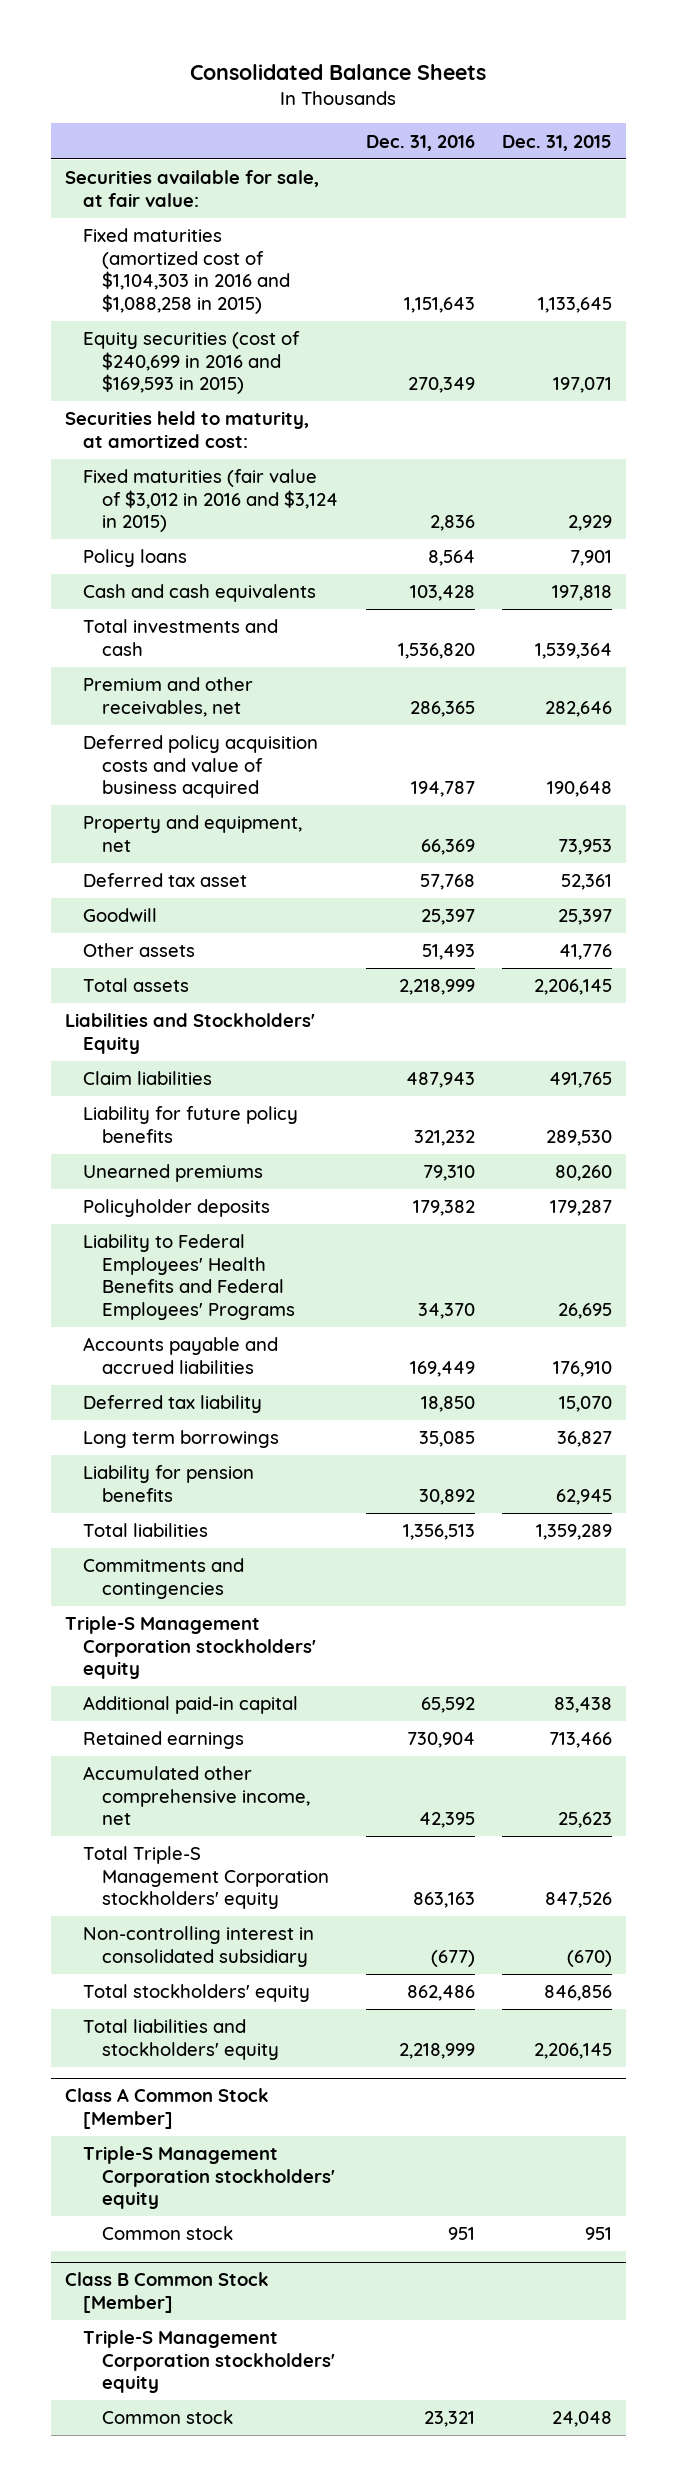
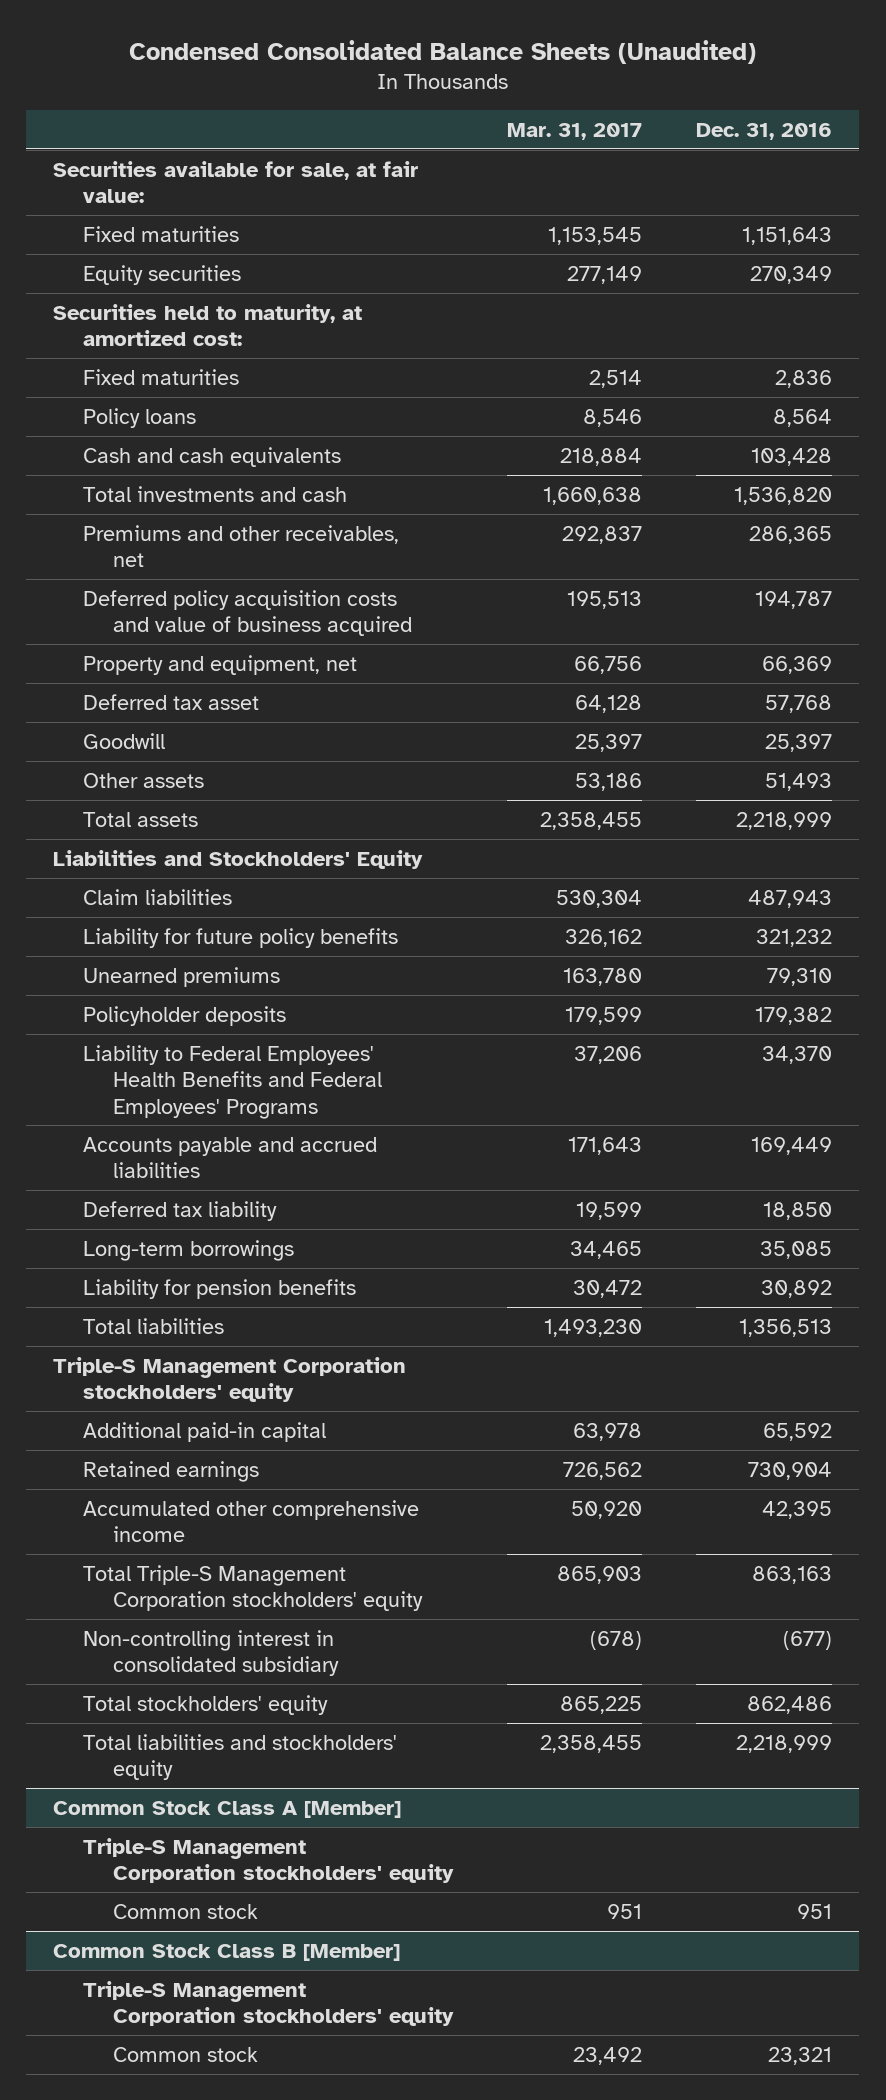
- Consolidated Balance Sheets
+ Condensed Consolidated Balance Sheets (Unaudited)
- | Dec. 31, 2016 | Dec. 31, 2015
+ | Mar. 31, 2017 | Dec. 31, 2016
- Fixed maturities (amortized cost of $1,104,303 in 2016 and $1,088,258 in 2015) | 1,151,643 | 1,133,645
- Equity securities (cost of $240,699 in 2016 and $169,593 in 2015) | 270,349 | 197,071
+ Fixed maturities | 1,153,545 | 1,151,643
+ Equity securities | 277,149 | 270,349
- Fixed maturities (fair value of $3,012 in 2016 and $3,124 in 2015) | 2,836 | 2,929
+ Fixed maturities | 2,514 | 2,836
- Premium and other receivables, net | 286,365 | 282,646
+ Premiums and other receivables, net | 292,837 | 286,365
- Long term borrowings | 35,085 | 36,827
+ Long-term borrowings | 34,465 | 35,085
- Commitments and contingencies
- Accumulated other comprehensive income, net | 42,395 | 25,623
+ Accumulated other comprehensive income | 50,920 | 42,395
- Class A Common Stock [Member]
+ Common Stock Class A [Member]
- Class B Common Stock [Member]
+ Common Stock Class B [Member]

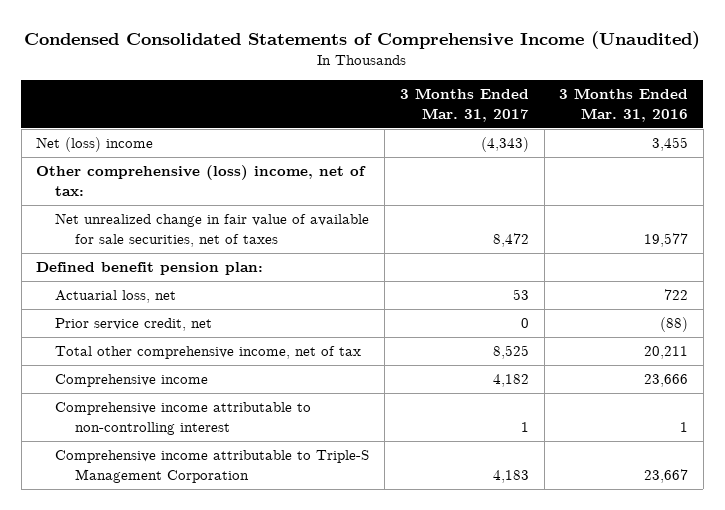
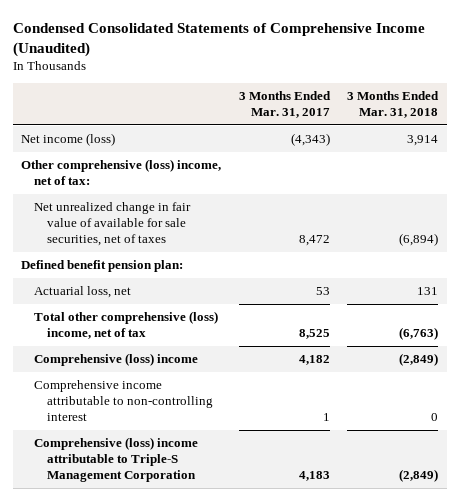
- | 3 Months Ended Mar. 31, 2017 | 3 Months Ended Mar. 31, 2016
+ | 3 Months Ended Mar. 31, 2017 | 3 Months Ended Mar. 31, 2018
- Net (loss) income | (4,343) | 3,455
+ Net income (loss) | (4,343) | 3,914
- Prior service credit, net | 0 | (88)
- Total other comprehensive income, net of tax | 8,525 | 20,211
- Comprehensive income | 4,182 | 23,666
+ Total other comprehensive (loss) income, net of tax | 8,525 | (6,763)
+ Comprehensive (loss) income | 4,182 | (2,849)
- Comprehensive income attributable to Triple-S Management Corporation | 4,183 | 23,667
+ Comprehensive (loss) income attributable to Triple-S Management Corporation | 4,183 | (2,849)

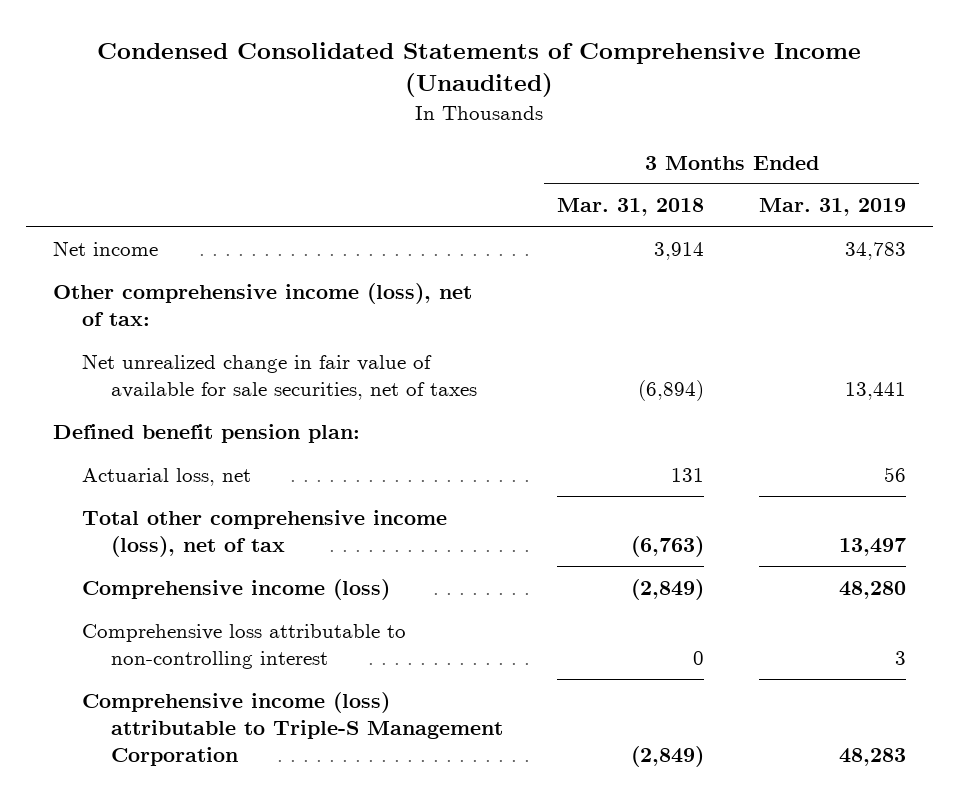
- | 3 Months Ended Mar. 31, 2017 | 3 Months Ended Mar. 31, 2018
+ | 3 Months Ended Mar. 31, 2018 | 3 Months Ended Mar. 31, 2019
- Net income (loss) | (4,343) | 3,914
- Other comprehensive (loss) income, net of tax:
+ Net income | 3,914 | 34,783
+ Other comprehensive income (loss), net of tax:
- Total other comprehensive (loss) income, net of tax | 8,525 | (6,763)
- Comprehensive (loss) income | 4,182 | (2,849)
- Comprehensive income attributable to non-controlling interest | 1 | 0
- Comprehensive (loss) income attributable to Triple-S Management Corporation | 4,183 | (2,849)
+ Total other comprehensive income (loss), net of tax | (6,763) | 13,497
+ Comprehensive income (loss) | (2,849) | 48,280
+ Comprehensive loss attributable to non-controlling interest | 0 | 3
+ Comprehensive income (loss) attributable to Triple-S Management Corporation | (2,849) | 48,283

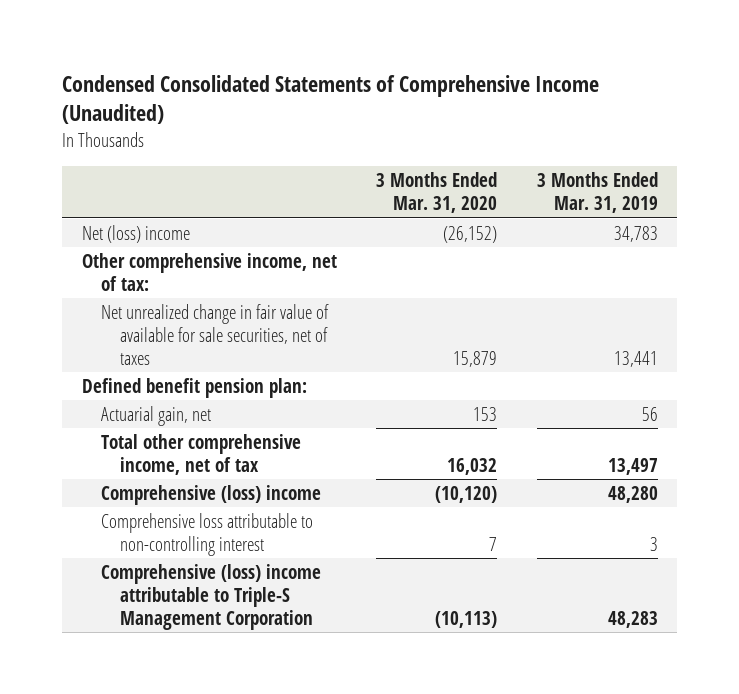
- | 3 Months Ended Mar. 31, 2018 | 3 Months Ended Mar. 31, 2019
+ | 3 Months Ended Mar. 31, 2020 | 3 Months Ended Mar. 31, 2019
- Net income | 3,914 | 34,783
- Other comprehensive income (loss), net of tax:
+ Net (loss) income | (26,152) | 34,783
+ Other comprehensive income, net of tax:
- Actuarial loss, net | 131 | 56
- Total other comprehensive income (loss), net of tax | (6,763) | 13,497
- Comprehensive income (loss) | (2,849) | 48,280
+ Actuarial gain, net | 153 | 56
+ Total other comprehensive income, net of tax | 16,032 | 13,497
+ Comprehensive (loss) income | (10,120) | 48,280
- Comprehensive income (loss) attributable to Triple-S Management Corporation | (2,849) | 48,283
+ Comprehensive (loss) income attributable to Triple-S Management Corporation | (10,113) | 48,283

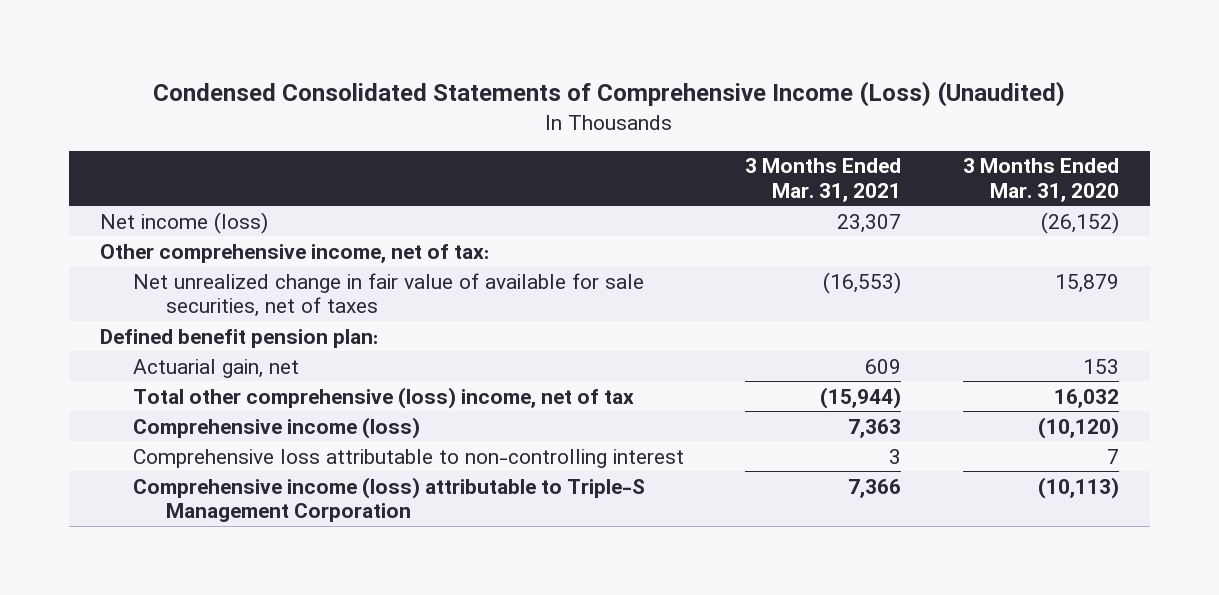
- Condensed Consolidated Statements of Comprehensive Income (Unaudited)
+ Condensed Consolidated Statements of Comprehensive Income (Loss) (Unaudited)
- | 3 Months Ended Mar. 31, 2020 | 3 Months Ended Mar. 31, 2019
+ | 3 Months Ended Mar. 31, 2021 | 3 Months Ended Mar. 31, 2020
- Net (loss) income | (26,152) | 34,783
+ Net income (loss) | 23,307 | (26,152)
- Total other comprehensive income, net of tax | 16,032 | 13,497
- Comprehensive (loss) income | (10,120) | 48,280
+ Total other comprehensive (loss) income, net of tax | (15,944) | 16,032
+ Comprehensive income (loss) | 7,363 | (10,120)
- Comprehensive (loss) income attributable to Triple-S Management Corporation | (10,113) | 48,283
+ Comprehensive income (loss) attributable to Triple-S Management Corporation | 7,366 | (10,113)

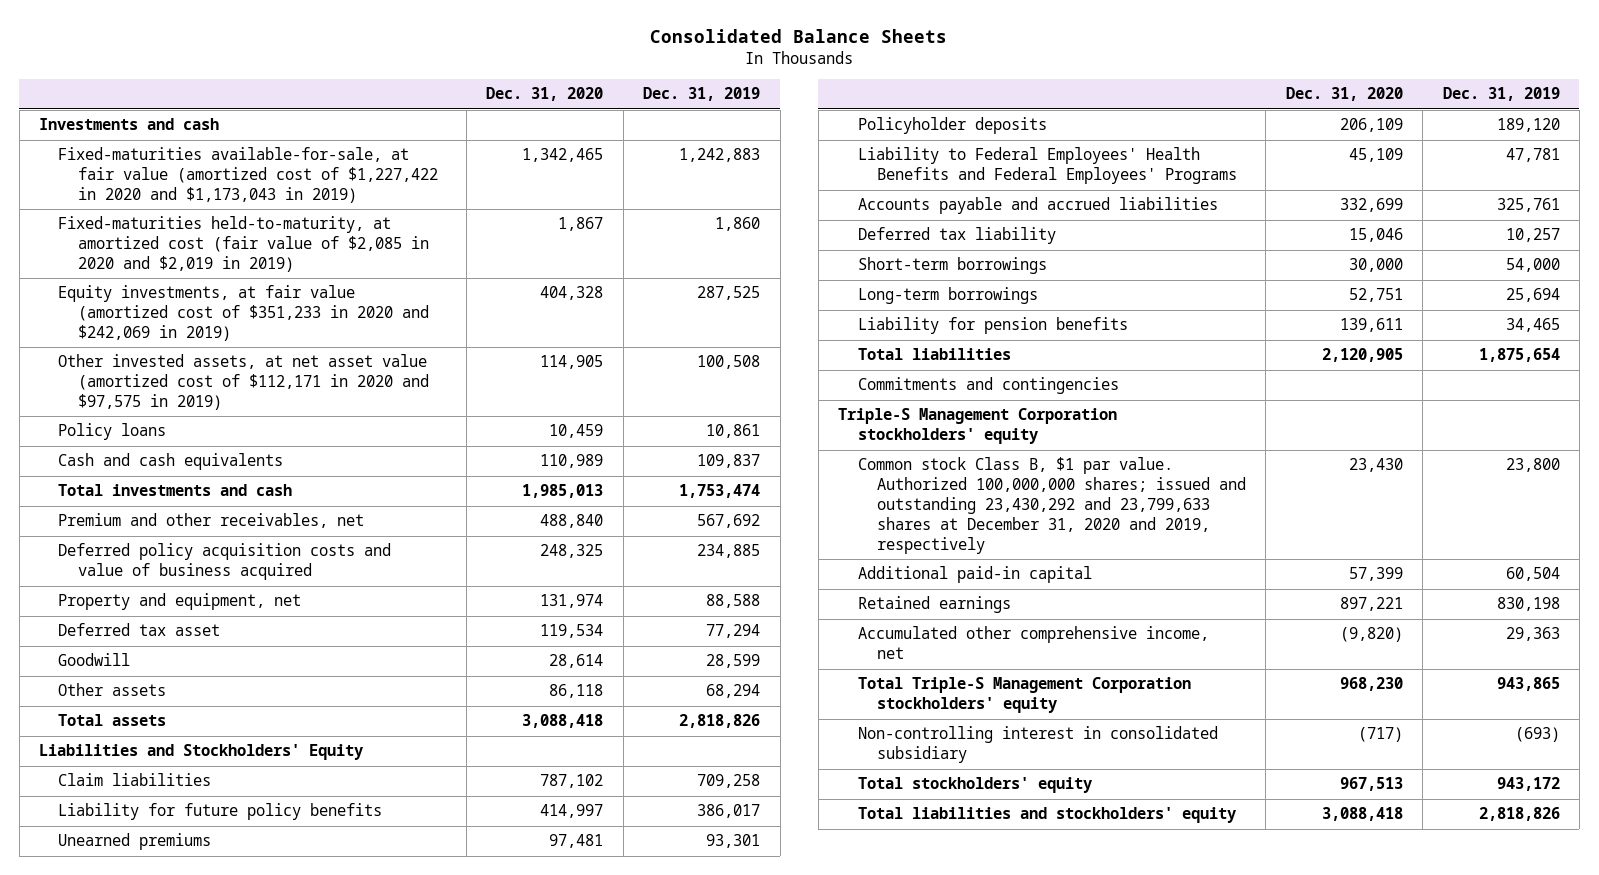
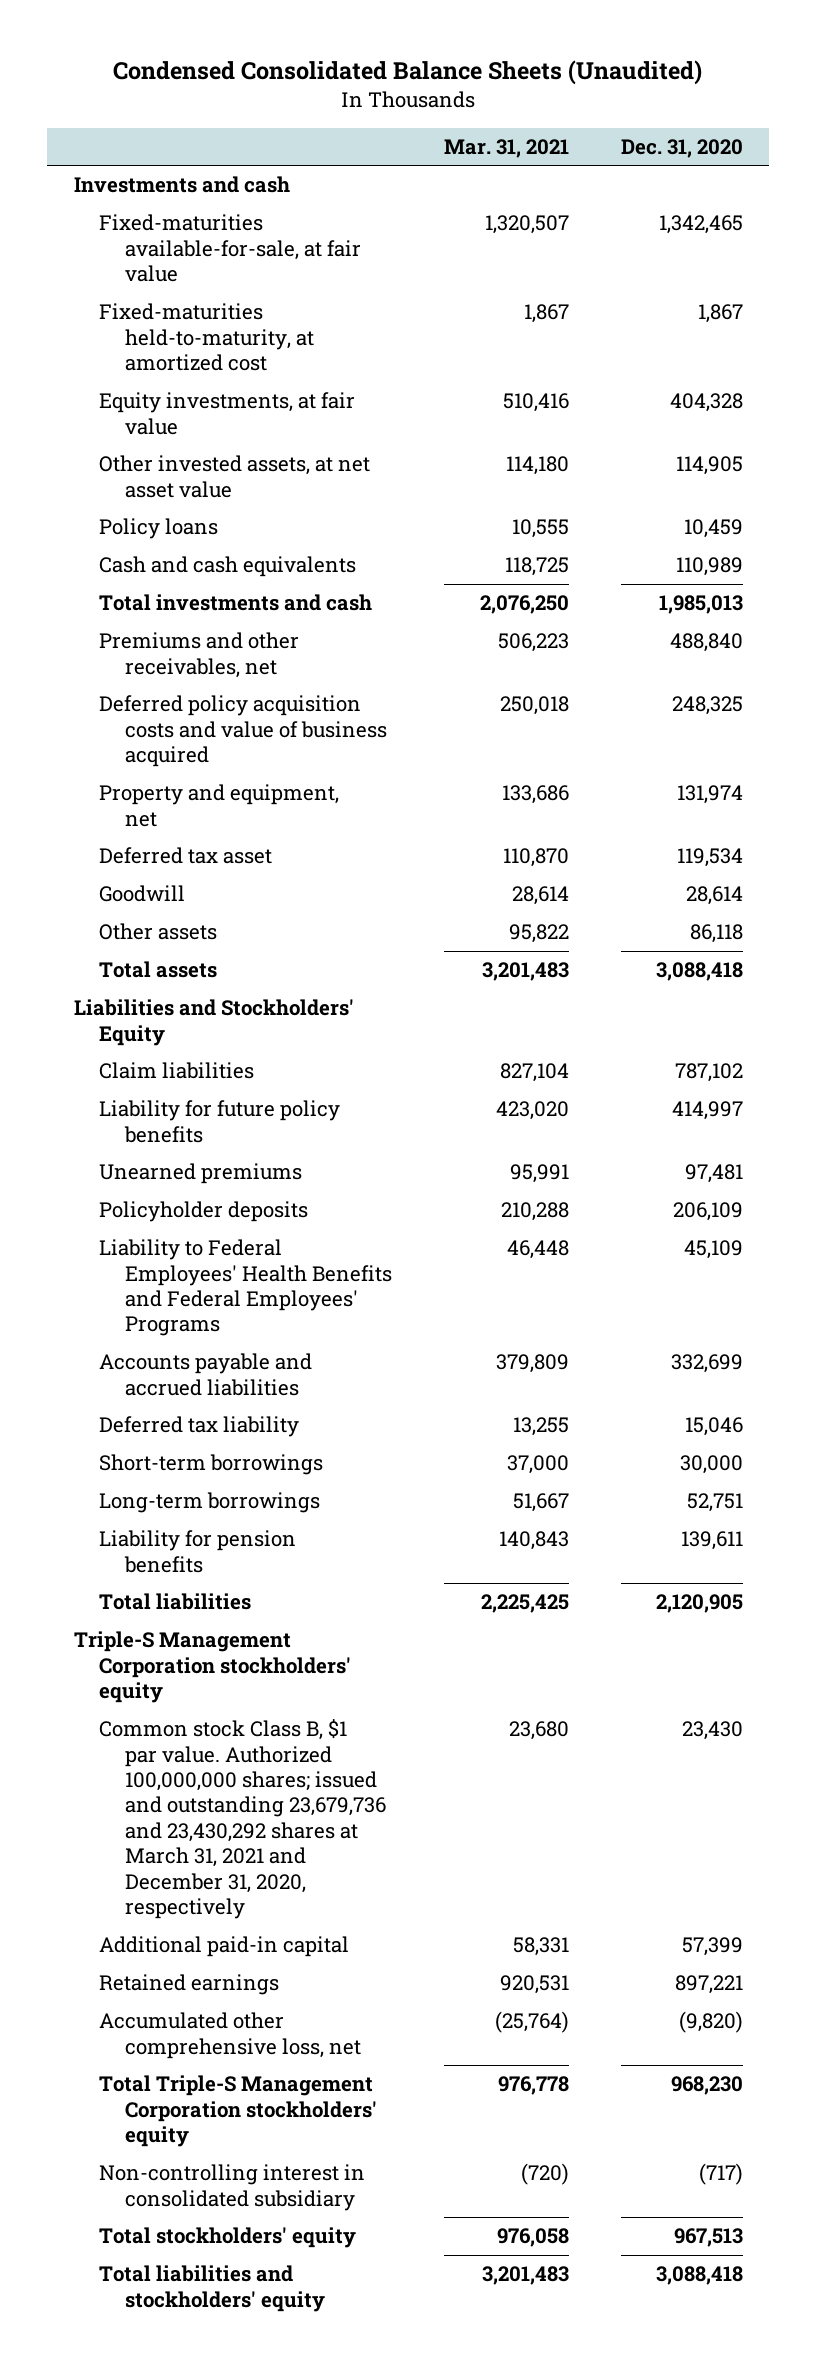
- Consolidated Balance Sheets
+ Condensed Consolidated Balance Sheets (Unaudited)
- | Dec. 31, 2020 | Dec. 31, 2019
+ | Mar. 31, 2021 | Dec. 31, 2020
- Fixed-maturities available-for-sale, at fair value (amortized cost of $1,227,422 in 2020 and $1,173,043 in 2019) | 1,342,465 | 1,242,883
- Fixed-maturities held-to-maturity, at amortized cost (fair value of $2,085 in 2020 and $2,019 in 2019) | 1,867 | 1,860
- Equity investments, at fair value (amortized cost of $351,233 in 2020 and $242,069 in 2019) | 404,328 | 287,525
- Other invested assets, at net asset value (amortized cost of $112,171 in 2020 and $97,575 in 2019) | 114,905 | 100,508
+ Fixed-maturities available-for-sale, at fair value | 1,320,507 | 1,342,465
+ Fixed-maturities held-to-maturity, at amortized cost | 1,867 | 1,867
+ Equity investments, at fair value | 510,416 | 404,328
+ Other invested assets, at net asset value | 114,180 | 114,905
- Premium and other receivables, net | 488,840 | 567,692
+ Premiums and other receivables, net | 506,223 | 488,840
- Commitments and contingencies
- Common stock Class B, $1 par value. Authorized 100,000,000 shares; issued and outstanding 23,430,292 and 23,799,633 shares at December 31, 2020 and 2019, respectively | 23,430 | 23,800
+ Common stock Class B, $1 par value. Authorized 100,000,000 shares; issued and outstanding 23,679,736 and 23,430,292 shares at March 31, 2021 and December 31, 2020, respectively | 23,680 | 23,430
- Accumulated other comprehensive income, net | (9,820) | 29,363
+ Accumulated other comprehensive loss, net | (25,764) | (9,820)

